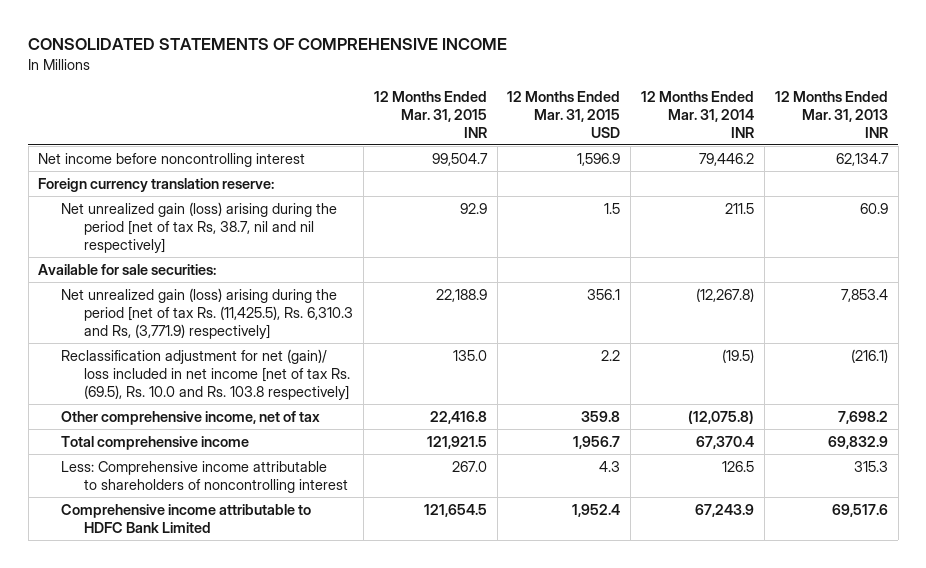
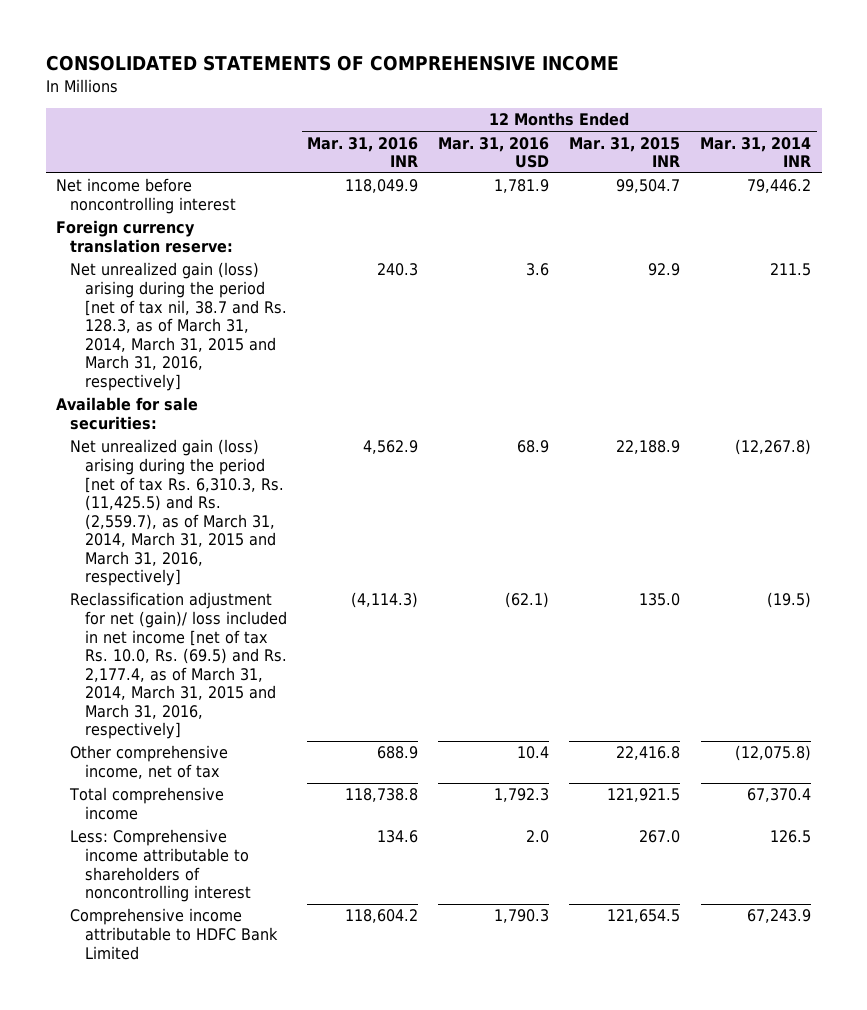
- | 12 Months Ended Mar. 31, 2015 INR | 12 Months Ended Mar. 31, 2015 USD | 12 Months Ended Mar. 31, 2014 INR | 12 Months Ended Mar. 31, 2013 INR
+ | 12 Months Ended Mar. 31, 2016 INR | 12 Months Ended Mar. 31, 2016 USD | 12 Months Ended Mar. 31, 2015 INR | 12 Months Ended Mar. 31, 2014 INR
- Net unrealized gain (loss) arising during the period [net of tax Rs, 38.7, nil and nil respectively] | 92.9 | 1.5 | 211.5 | 60.9
+ Net unrealized gain (loss) arising during the period [net of tax nil, 38.7 and Rs. 128.3, as of March 31, 2014, March 31, 2015 and March 31, 2016, respectively] | 240.3 | 3.6 | 92.9 | 211.5
- Net unrealized gain (loss) arising during the period [net of tax Rs. (11,425.5), Rs. 6,310.3 and Rs, (3,771.9) respectively] | 22,188.9 | 356.1 | (12,267.8) | 7,853.4
- Reclassification adjustment for net (gain)/ loss included in net income [net of tax Rs. (69.5), Rs. 10.0 and Rs. 103.8 respectively] | 135.0 | 2.2 | (19.5) | (216.1)
+ Net unrealized gain (loss) arising during the period [net of tax Rs. 6,310.3, Rs. (11,425.5) and Rs. (2,559.7), as of March 31, 2014, March 31, 2015 and March 31, 2016, respectively] | 4,562.9 | 68.9 | 22,188.9 | (12,267.8)
+ Reclassification adjustment for net (gain)/ loss included in net income [net of tax Rs. 10.0, Rs. (69.5) and Rs. 2,177.4, as of March 31, 2014, March 31, 2015 and March 31, 2016, respectively] | (4,114.3) | (62.1) | 135.0 | (19.5)

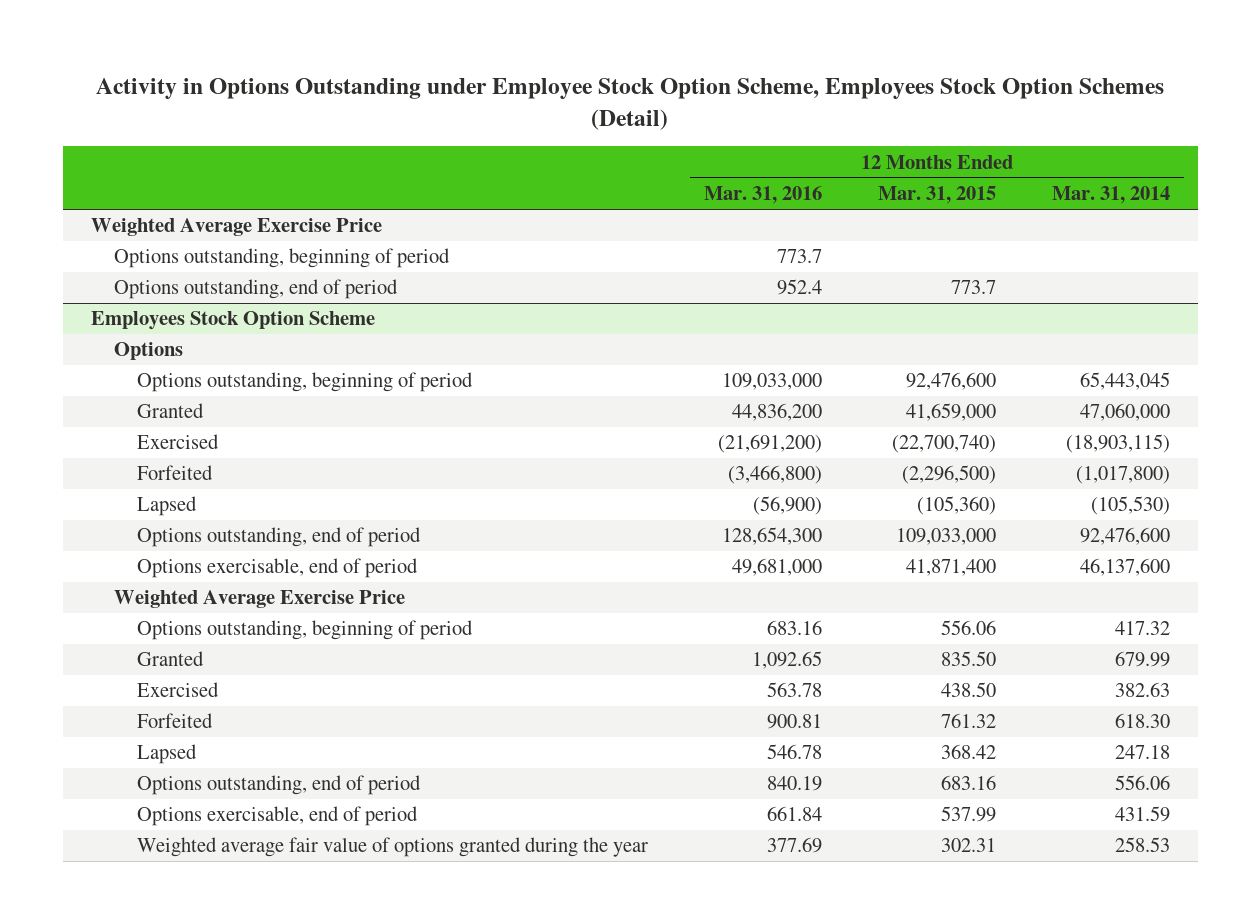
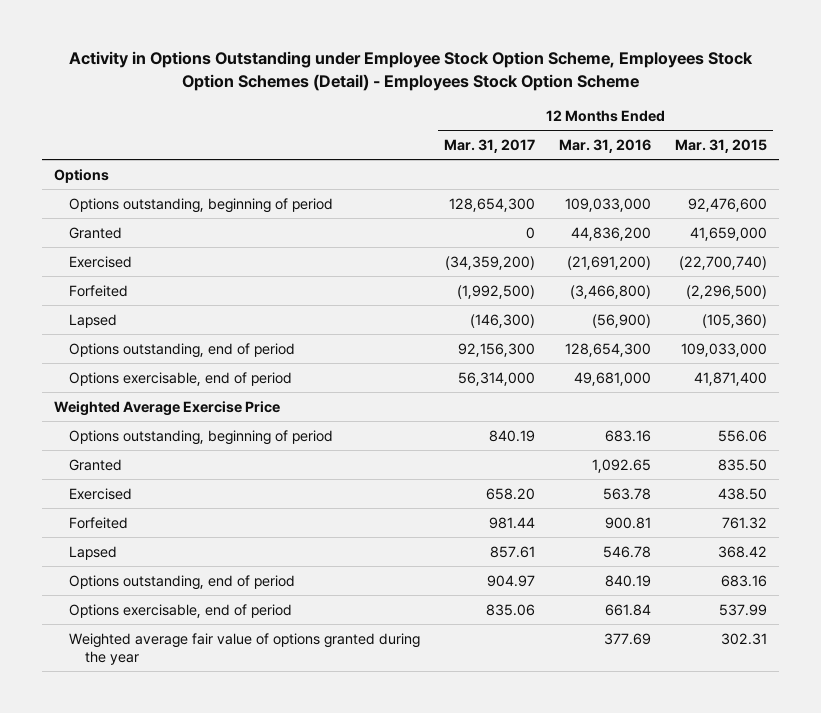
- Activity in Options Outstanding under Employee Stock Option Scheme, Employees Stock Option Schemes (Detail)
+ Activity in Options Outstanding under Employee Stock Option Scheme, Employees Stock Option Schemes (Detail) - Employees Stock Option Scheme
- | 12 Months Ended Mar. 31, 2016 | 12 Months Ended Mar. 31, 2015 | 12 Months Ended Mar. 31, 2014
+ | 12 Months Ended Mar. 31, 2017 | 12 Months Ended Mar. 31, 2016 | 12 Months Ended Mar. 31, 2015
- Weighted Average Exercise Price
- Options outstanding, beginning of period | 773.7 | |
- Options outstanding, end of period | 952.4 | 773.7 |
- Employees Stock Option Scheme

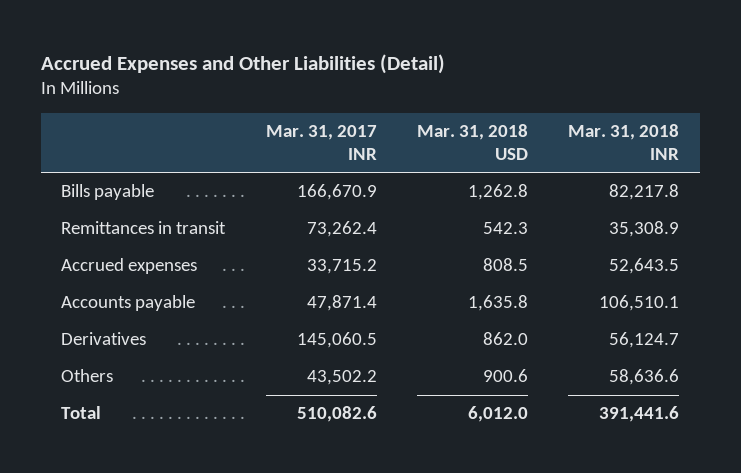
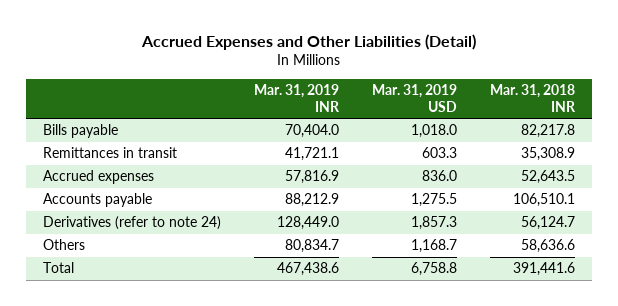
- | Mar. 31, 2017 INR | Mar. 31, 2018 USD | Mar. 31, 2018 INR
+ | Mar. 31, 2019 INR | Mar. 31, 2019 USD | Mar. 31, 2018 INR
- Derivatives | 145,060.5 | 862.0 | 56,124.7
+ Derivatives (refer to note 24) | 128,449.0 | 1,857.3 | 56,124.7

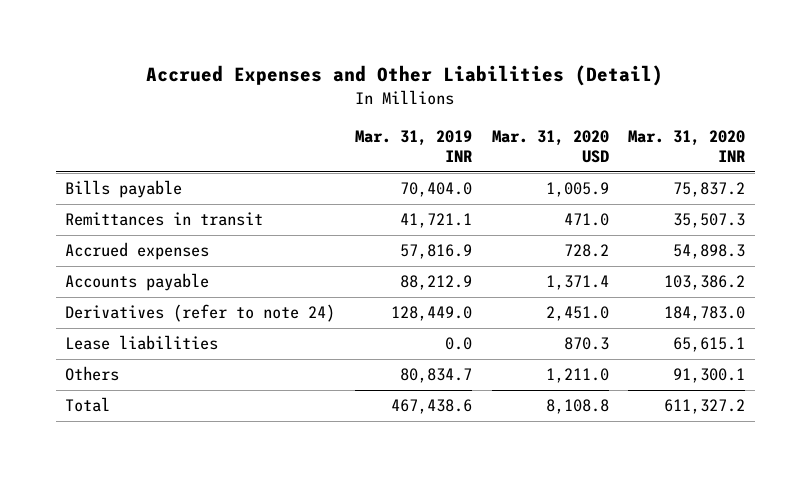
- | Mar. 31, 2019 INR | Mar. 31, 2019 USD | Mar. 31, 2018 INR
+ | Mar. 31, 2019 INR | Mar. 31, 2020 USD | Mar. 31, 2020 INR
+ Lease liabilities | 0.0 | 870.3 | 65,615.1

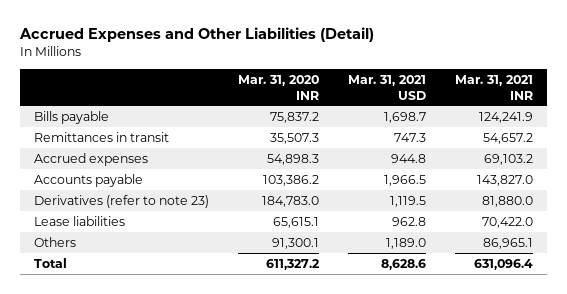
- | Mar. 31, 2019 INR | Mar. 31, 2020 USD | Mar. 31, 2020 INR
+ | Mar. 31, 2020 INR | Mar. 31, 2021 USD | Mar. 31, 2021 INR
- Derivatives (refer to note 24) | 128,449.0 | 2,451.0 | 184,783.0
+ Derivatives (refer to note 23) | 184,783.0 | 1,119.5 | 81,880.0

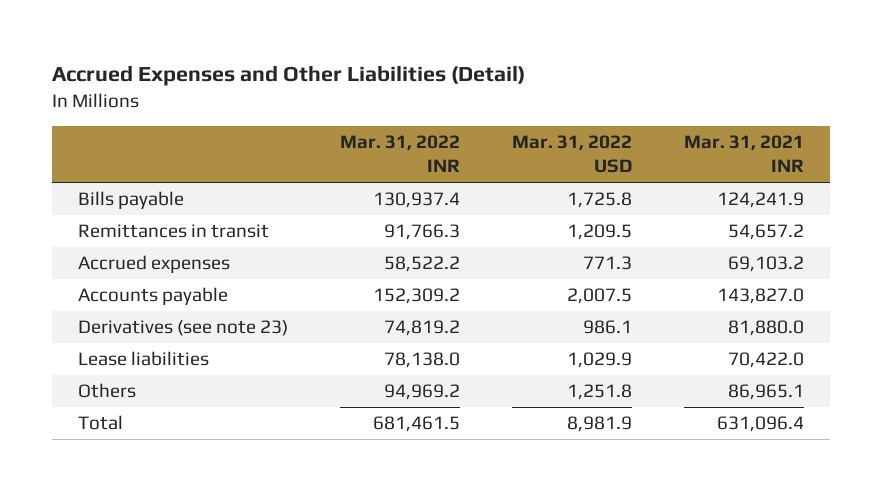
- | Mar. 31, 2020 INR | Mar. 31, 2021 USD | Mar. 31, 2021 INR
+ | Mar. 31, 2022 INR | Mar. 31, 2022 USD | Mar. 31, 2021 INR
- Derivatives (refer to note 23) | 184,783.0 | 1,119.5 | 81,880.0
+ Derivatives (see note 23) | 74,819.2 | 986.1 | 81,880.0

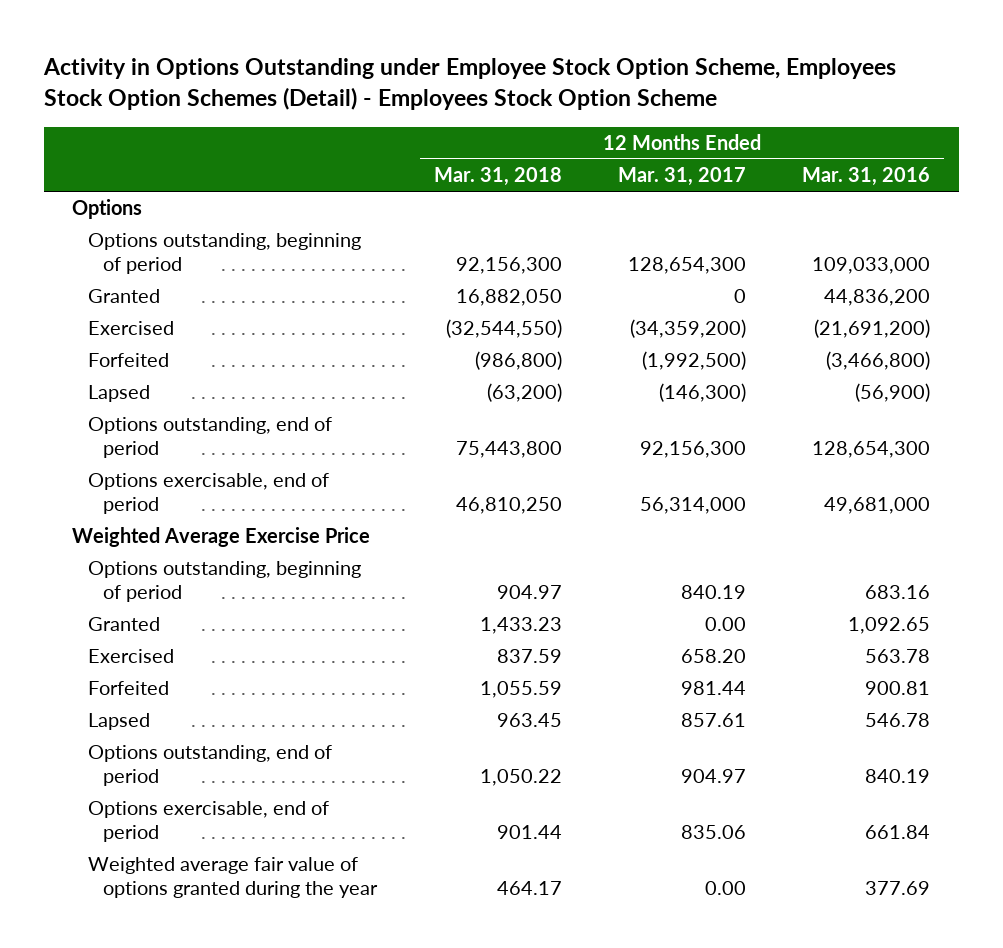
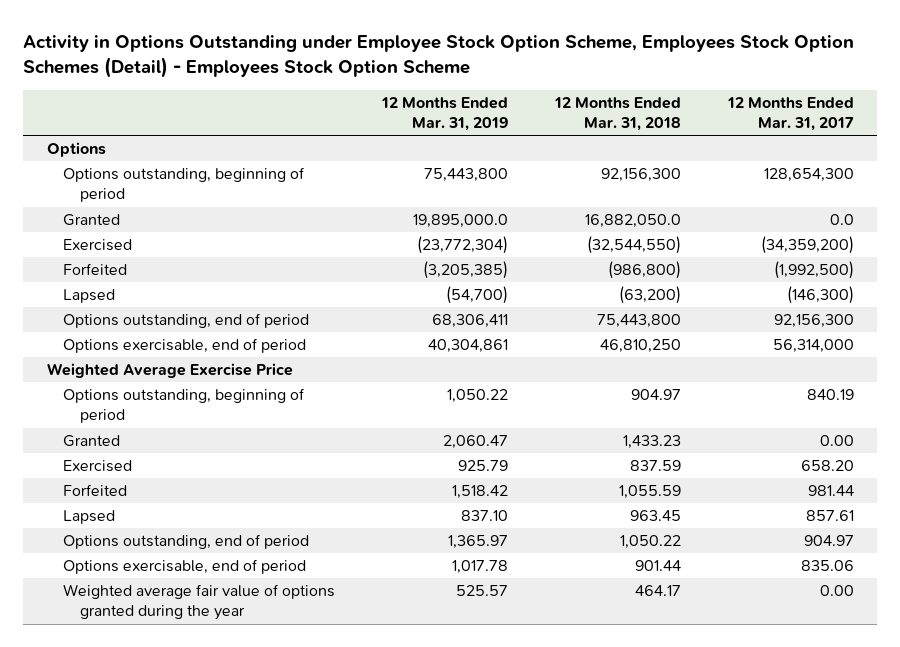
- | 12 Months Ended Mar. 31, 2018 | 12 Months Ended Mar. 31, 2017 | 12 Months Ended Mar. 31, 2016
+ | 12 Months Ended Mar. 31, 2019 | 12 Months Ended Mar. 31, 2018 | 12 Months Ended Mar. 31, 2017
- Granted | 16,882,050 | 0 | 44,836,200
+ Granted | 19,895,000.0 | 16,882,050.0 | 0.0

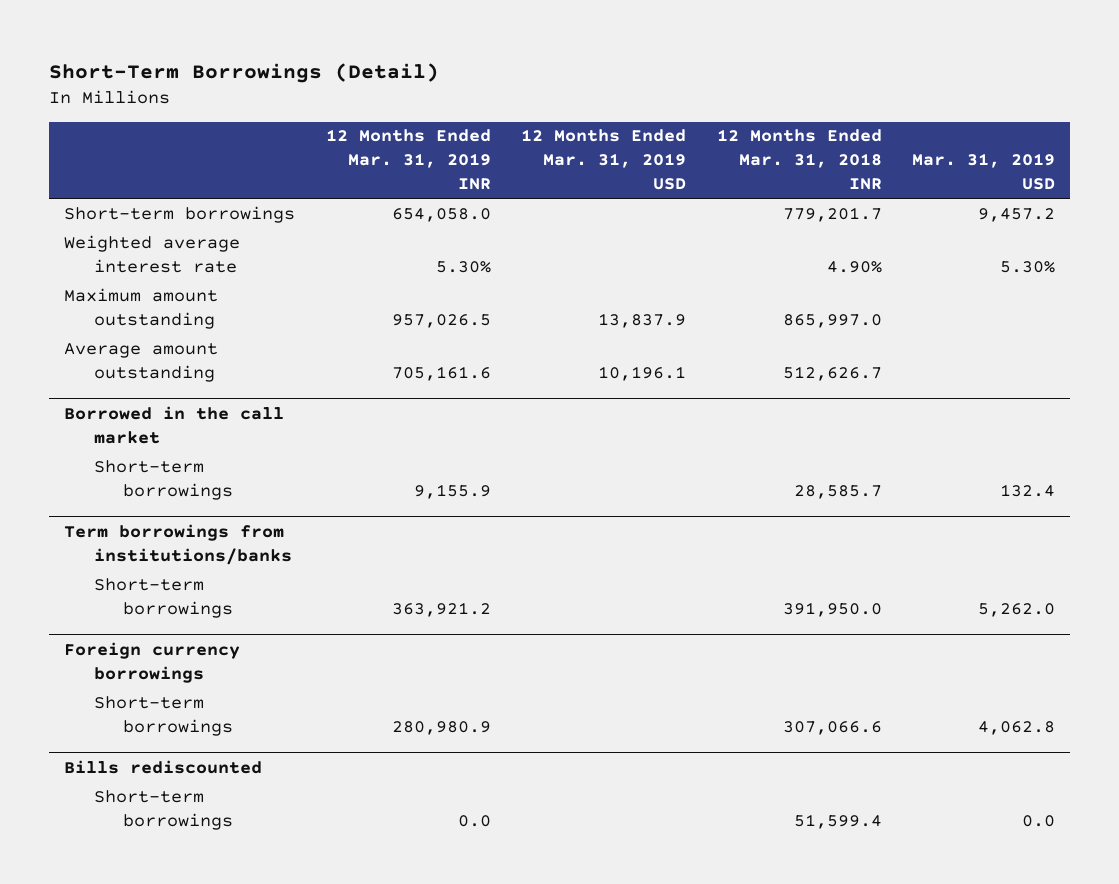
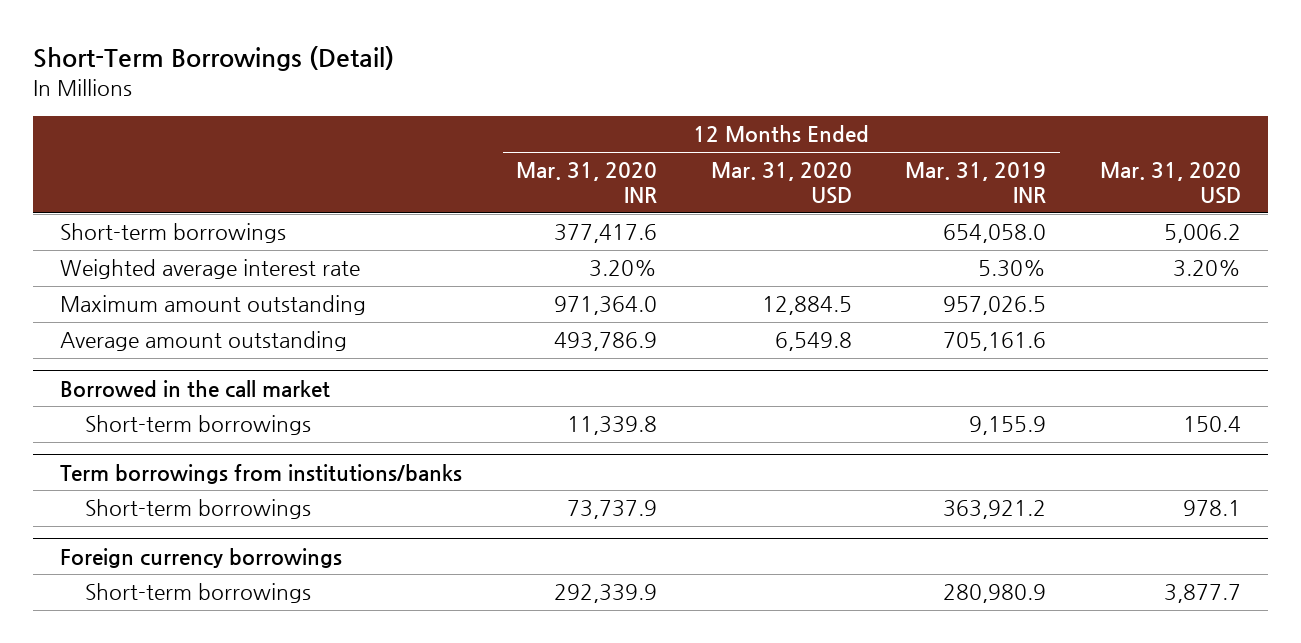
- | 12 Months Ended Mar. 31, 2019 INR | 12 Months Ended Mar. 31, 2019 USD | 12 Months Ended Mar. 31, 2018 INR | Mar. 31, 2019 USD
+ | 12 Months Ended Mar. 31, 2020 INR | 12 Months Ended Mar. 31, 2020 USD | 12 Months Ended Mar. 31, 2019 INR | Mar. 31, 2020 USD
- Bills rediscounted
- Short-term borrowings | 0.0 | | 51,599.4 | 0.0

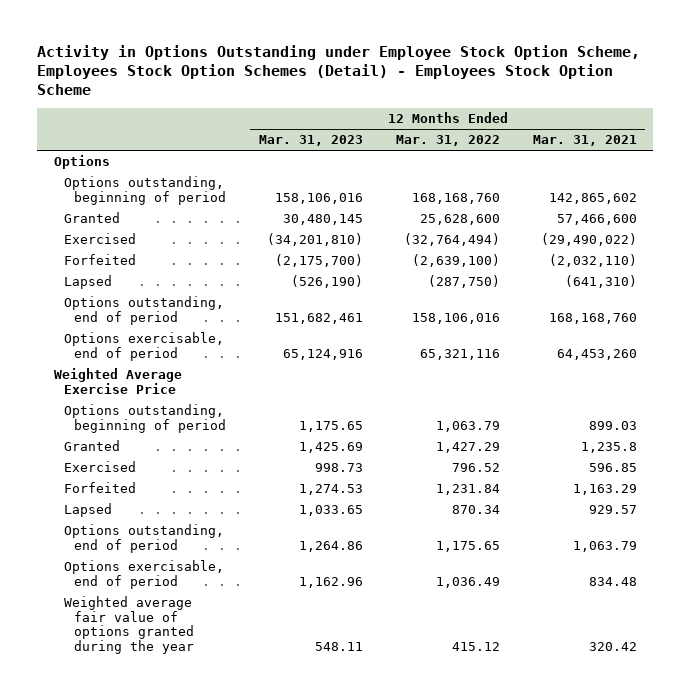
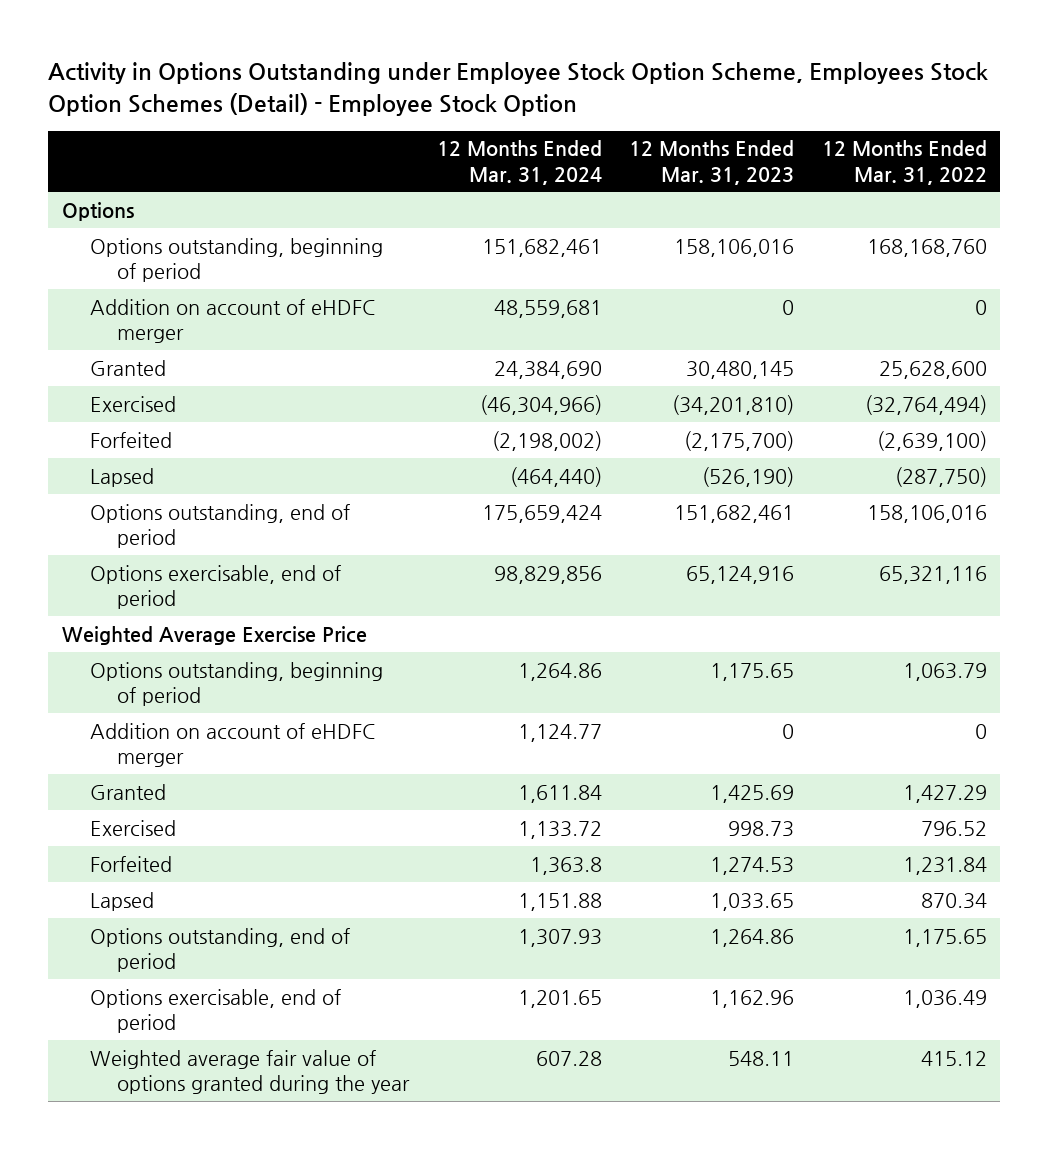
- Activity in Options Outstanding under Employee Stock Option Scheme, Employees Stock Option Schemes (Detail) - Employees Stock Option Scheme
+ Activity in Options Outstanding under Employee Stock Option Scheme, Employees Stock Option Schemes (Detail) - Employee Stock Option
- | 12 Months Ended Mar. 31, 2023 | 12 Months Ended Mar. 31, 2022 | 12 Months Ended Mar. 31, 2021
+ | 12 Months Ended Mar. 31, 2024 | 12 Months Ended Mar. 31, 2023 | 12 Months Ended Mar. 31, 2022
+ Addition on account of eHDFC merger | 48,559,681 | 0 | 0
+ Addition on account of eHDFC merger | 1,124.77 | 0 | 0

